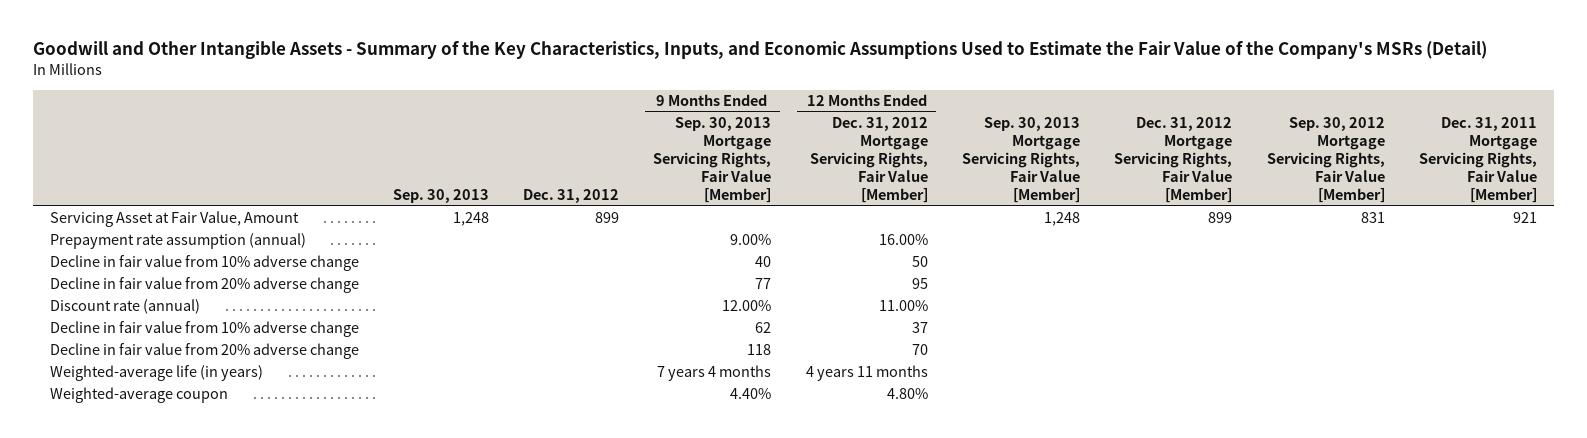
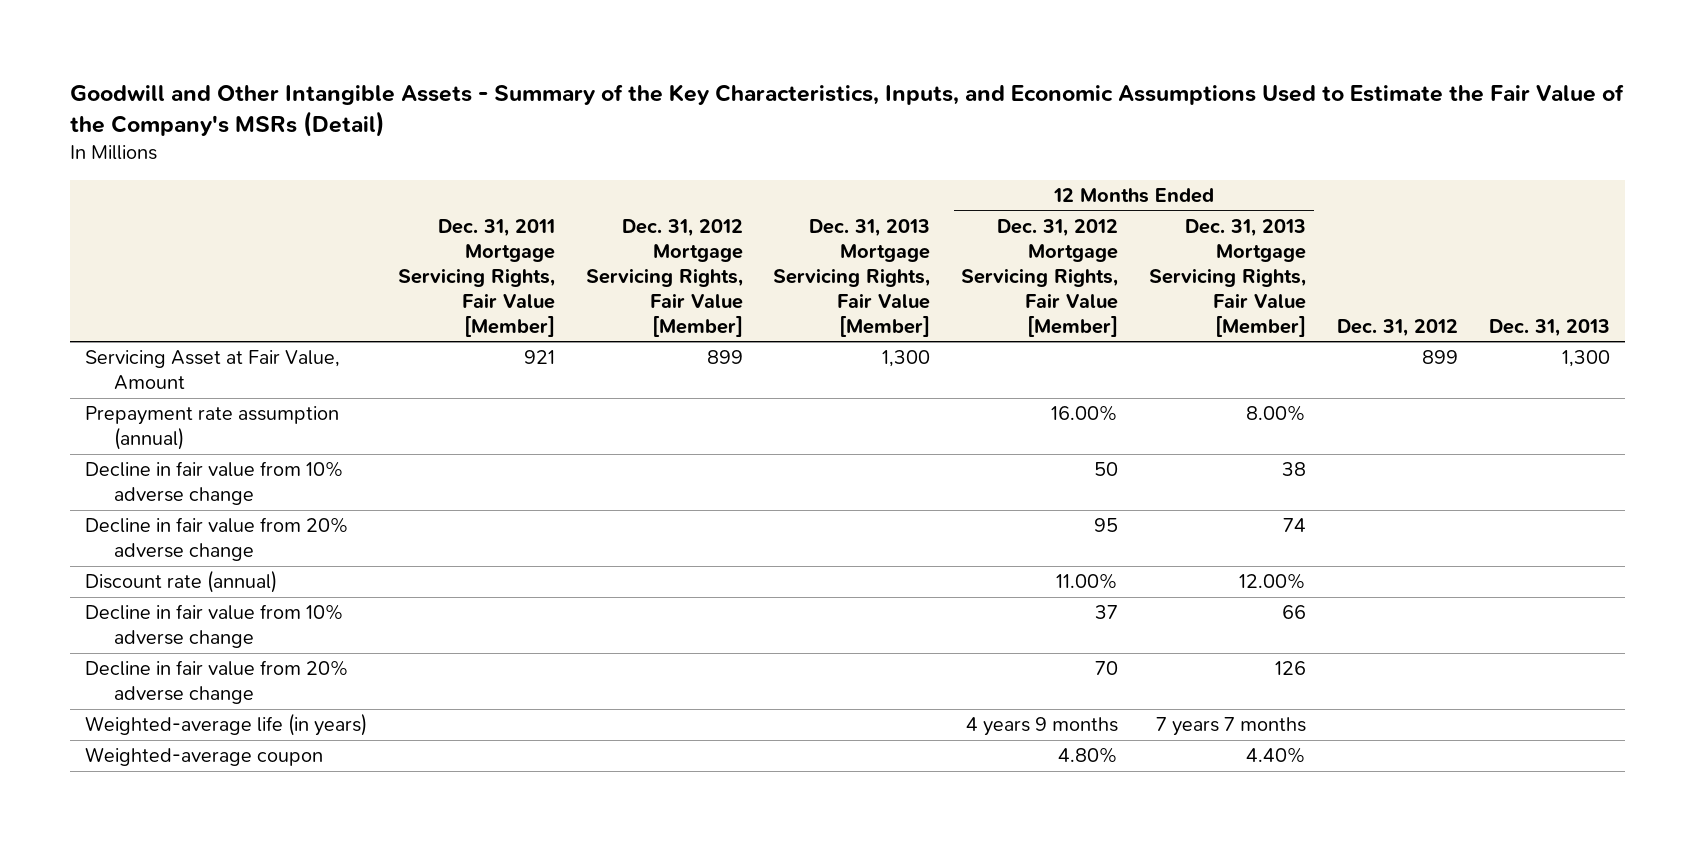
- | Sep. 30, 2013 | Dec. 31, 2012 | 9 Months Ended Sep. 30, 2013 Mortgage Servicing Rights, Fair Value [Member] | 12 Months Ended Dec. 31, 2012 Mortgage Servicing Rights, Fair Value [Member] | Sep. 30, 2013 Mortgage Servicing Rights, Fair Value [Member] | Dec. 31, 2012 Mortgage Servicing Rights, Fair Value [Member] | Sep. 30, 2012 Mortgage Servicing Rights, Fair Value [Member] | Dec. 31, 2011 Mortgage Servicing Rights, Fair Value [Member]
+ | Dec. 31, 2011 Mortgage Servicing Rights, Fair Value [Member] | Dec. 31, 2012 Mortgage Servicing Rights, Fair Value [Member] | Dec. 31, 2013 Mortgage Servicing Rights, Fair Value [Member] | 12 Months Ended Dec. 31, 2012 Mortgage Servicing Rights, Fair Value [Member] | 12 Months Ended Dec. 31, 2013 Mortgage Servicing Rights, Fair Value [Member] | Dec. 31, 2012 | Dec. 31, 2013
- Weighted-average life (in years) | | | 7 years 4 months | 4 years 11 months | | | |
+ Weighted-average life (in years) | | | | 4 years 9 months | 7 years 7 months | |

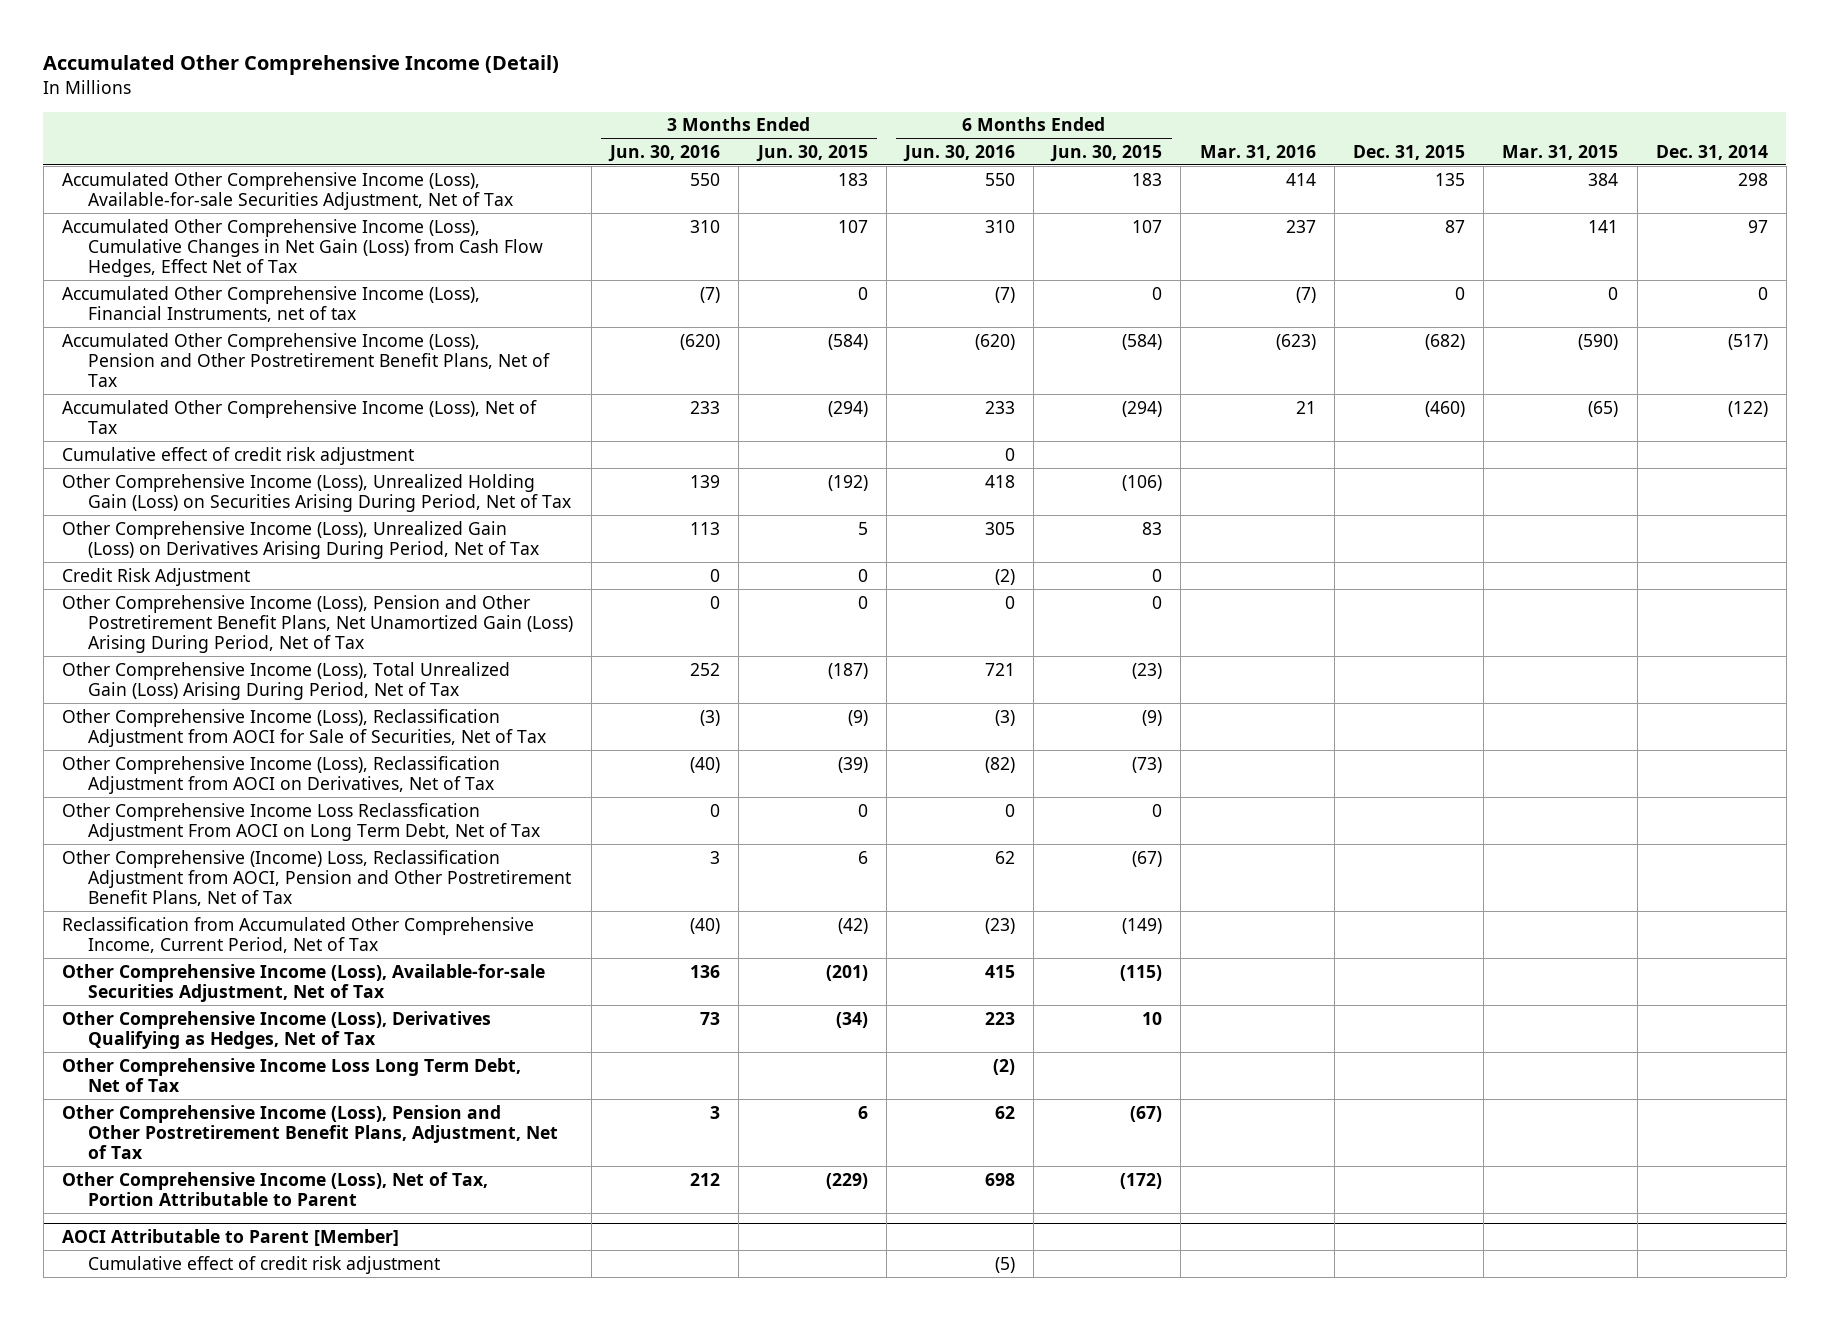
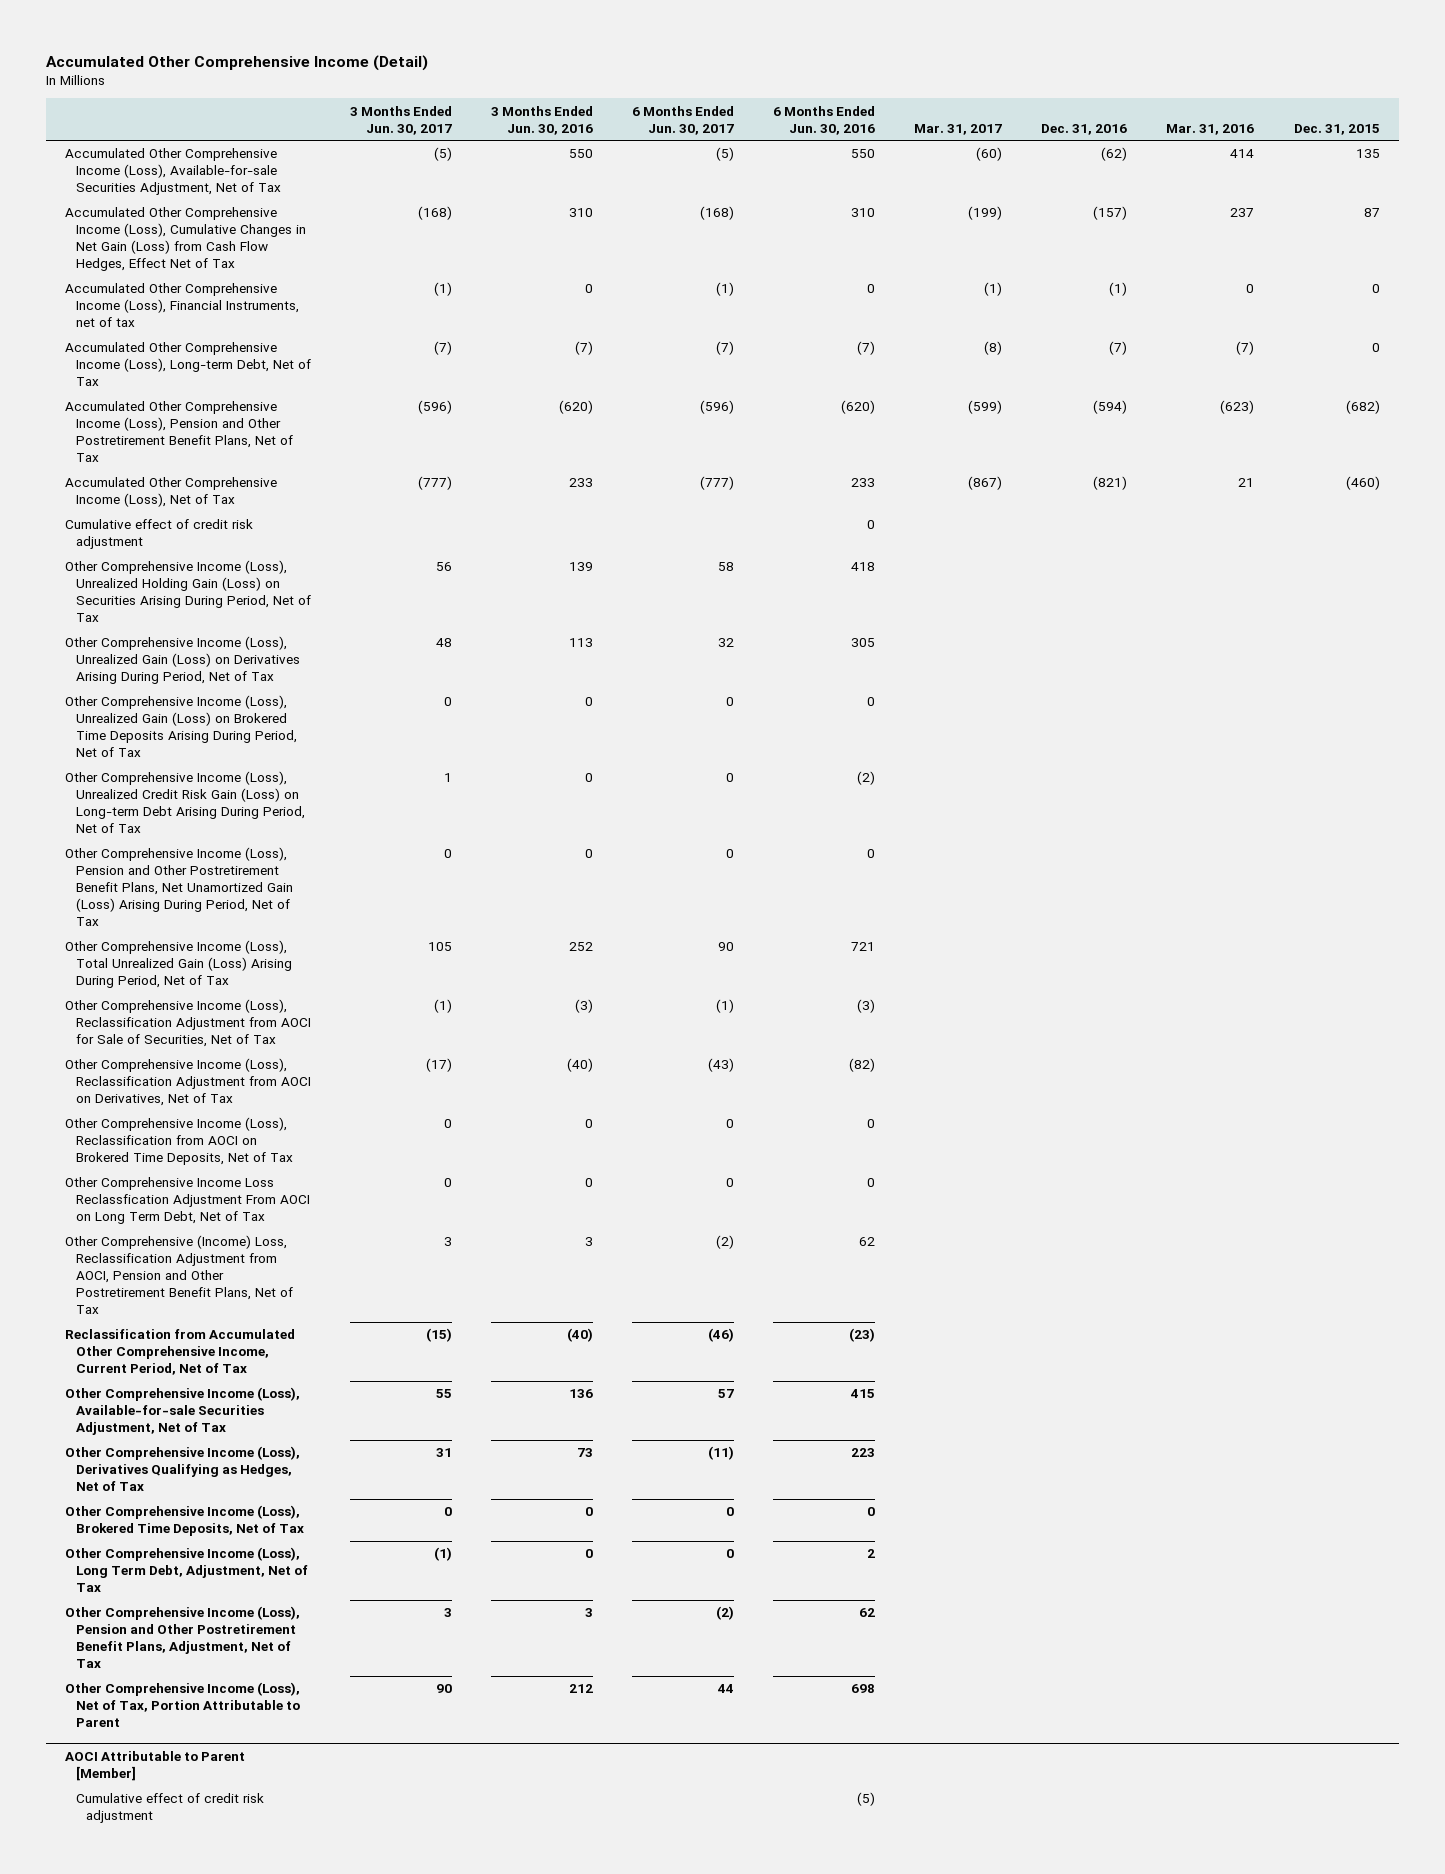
- | 3 Months Ended Jun. 30, 2016 | 3 Months Ended Jun. 30, 2015 | 6 Months Ended Jun. 30, 2016 | 6 Months Ended Jun. 30, 2015 | Mar. 31, 2016 | Dec. 31, 2015 | Mar. 31, 2015 | Dec. 31, 2014
+ | 3 Months Ended Jun. 30, 2017 | 3 Months Ended Jun. 30, 2016 | 6 Months Ended Jun. 30, 2017 | 6 Months Ended Jun. 30, 2016 | Mar. 31, 2017 | Dec. 31, 2016 | Mar. 31, 2016 | Dec. 31, 2015
- Accumulated Other Comprehensive Income (Loss), Financial Instruments, net of tax | (7) | 0 | (7) | 0 | (7) | 0 | 0 | 0
+ Accumulated Other Comprehensive Income (Loss), Financial Instruments, net of tax | (1) | 0 | (1) | 0 | (1) | (1) | 0 | 0
+ Accumulated Other Comprehensive Income (Loss), Long-term Debt, Net of Tax | (7) | (7) | (7) | (7) | (8) | (7) | (7) | 0
- Credit Risk Adjustment | 0 | 0 | (2) | 0 | | | |
+ Other Comprehensive Income (Loss), Unrealized Gain (Loss) on Brokered Time Deposits Arising During Period, Net of Tax | 0 | 0 | 0 | 0 | | | |
+ Other Comprehensive Income (Loss), Unrealized Credit Risk Gain (Loss) on Long-term Debt Arising During Period, Net of Tax | 1 | 0 | 0 | (2) | | | |
+ Other Comprehensive Income (Loss), Reclassification from AOCI on Brokered Time Deposits, Net of Tax | 0 | 0 | 0 | 0 | | | |
- Other Comprehensive Income Loss Long Term Debt, Net of Tax | | | (2) | | | | |
+ Other Comprehensive Income (Loss), Brokered Time Deposits, Net of Tax | 0 | 0 | 0 | 0 | | | |
+ Other Comprehensive Income (Loss), Long Term Debt, Adjustment, Net of Tax | (1) | 0 | 0 | 2 | | | |

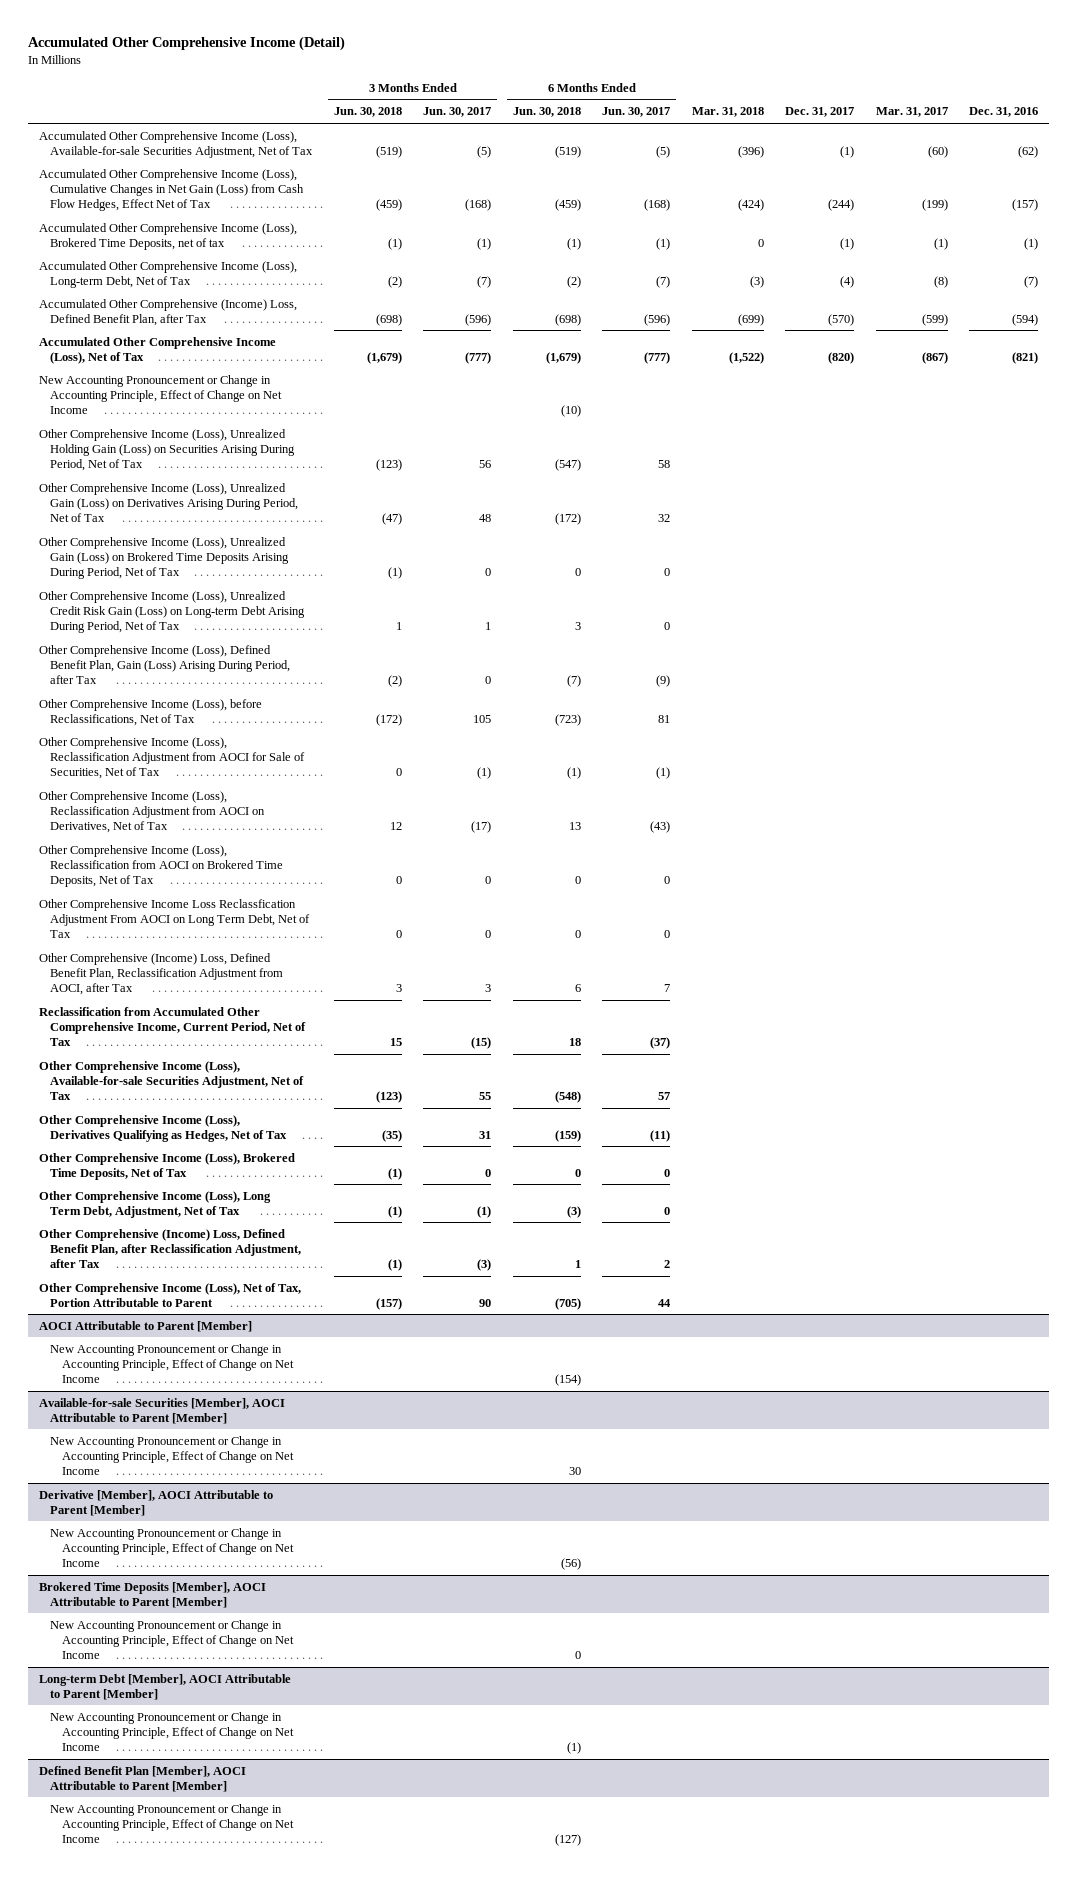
- | 3 Months Ended Jun. 30, 2017 | 3 Months Ended Jun. 30, 2016 | 6 Months Ended Jun. 30, 2017 | 6 Months Ended Jun. 30, 2016 | Mar. 31, 2017 | Dec. 31, 2016 | Mar. 31, 2016 | Dec. 31, 2015
+ | 3 Months Ended Jun. 30, 2018 | 3 Months Ended Jun. 30, 2017 | 6 Months Ended Jun. 30, 2018 | 6 Months Ended Jun. 30, 2017 | Mar. 31, 2018 | Dec. 31, 2017 | Mar. 31, 2017 | Dec. 31, 2016
- Accumulated Other Comprehensive Income (Loss), Financial Instruments, net of tax | (1) | 0 | (1) | 0 | (1) | (1) | 0 | 0
+ Accumulated Other Comprehensive Income (Loss), Brokered Time Deposits, net of tax | (1) | (1) | (1) | (1) | 0 | (1) | (1) | (1)
- Accumulated Other Comprehensive Income (Loss), Pension and Other Postretirement Benefit Plans, Net of Tax | (596) | (620) | (596) | (620) | (599) | (594) | (623) | (682)
+ Accumulated Other Comprehensive (Income) Loss, Defined Benefit Plan, after Tax | (698) | (596) | (698) | (596) | (699) | (570) | (599) | (594)
- Cumulative effect of credit risk adjustment | | | | 0 | | | |
+ New Accounting Pronouncement or Change in Accounting Principle, Effect of Change on Net Income | | | (10) | | | | |
- Other Comprehensive Income (Loss), Pension and Other Postretirement Benefit Plans, Net Unamortized Gain (Loss) Arising During Period, Net of Tax | 0 | 0 | 0 | 0 | | | |
- Other Comprehensive Income (Loss), Total Unrealized Gain (Loss) Arising During Period, Net of Tax | 105 | 252 | 90 | 721 | | | |
+ Other Comprehensive Income (Loss), Defined Benefit Plan, Gain (Loss) Arising During Period, after Tax | (2) | 0 | (7) | (9) | | | |
+ Other Comprehensive Income (Loss), before Reclassifications, Net of Tax | (172) | 105 | (723) | 81 | | | |
- Other Comprehensive (Income) Loss, Reclassification Adjustment from AOCI, Pension and Other Postretirement Benefit Plans, Net of Tax | 3 | 3 | (2) | 62 | | | |
- Reclassification from Accumulated Other Comprehensive Income, Current Period, Net of Tax | (15) | (40) | (46) | (23) | | | |
+ Other Comprehensive (Income) Loss, Defined Benefit Plan, Reclassification Adjustment from AOCI, after Tax | 3 | 3 | 6 | 7 | | | |
+ Reclassification from Accumulated Other Comprehensive Income, Current Period, Net of Tax | 15 | (15) | 18 | (37) | | | |
- Other Comprehensive Income (Loss), Pension and Other Postretirement Benefit Plans, Adjustment, Net of Tax | 3 | 3 | (2) | 62 | | | |
+ Other Comprehensive (Income) Loss, Defined Benefit Plan, after Reclassification Adjustment, after Tax | (1) | (3) | 1 | 2 | | | |
@ AOCI Attributable to Parent [Member]
- Cumulative effect of credit risk adjustment | | | | (5) | | | |
+ New Accounting Pronouncement or Change in Accounting Principle, Effect of Change on Net Income | | | (154) | | | | |
+ Available-for-sale Securities [Member], AOCI Attributable to Parent [Member]
+ New Accounting Pronouncement or Change in Accounting Principle, Effect of Change on Net Income | | | 30 | | | | |
+ Derivative [Member], AOCI Attributable to Parent [Member]
+ New Accounting Pronouncement or Change in Accounting Principle, Effect of Change on Net Income | | | (56) | | | | |
+ Brokered Time Deposits [Member], AOCI Attributable to Parent [Member]
+ New Accounting Pronouncement or Change in Accounting Principle, Effect of Change on Net Income | | | 0 | | | | |
+ Long-term Debt [Member], AOCI Attributable to Parent [Member]
+ New Accounting Pronouncement or Change in Accounting Principle, Effect of Change on Net Income | | | (1) | | | | |
+ Defined Benefit Plan [Member], AOCI Attributable to Parent [Member]
+ New Accounting Pronouncement or Change in Accounting Principle, Effect of Change on Net Income | | | (127) | | | | |

